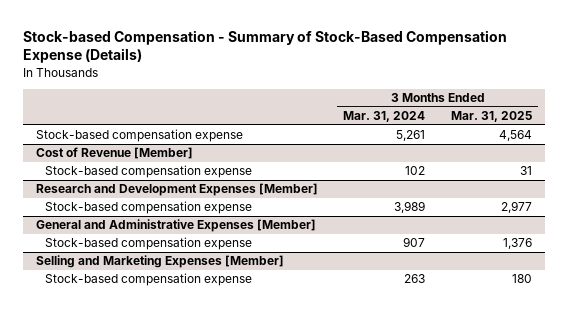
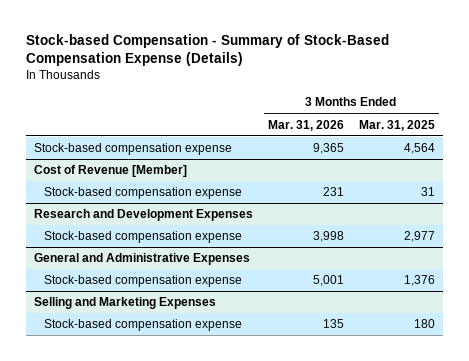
- | 3 Months Ended Mar. 31, 2024 | 3 Months Ended Mar. 31, 2025
+ | 3 Months Ended Mar. 31, 2026 | 3 Months Ended Mar. 31, 2025
- Research and Development Expenses [Member]
+ Research and Development Expenses
- General and Administrative Expenses [Member]
+ General and Administrative Expenses
- Selling and Marketing Expenses [Member]
+ Selling and Marketing Expenses

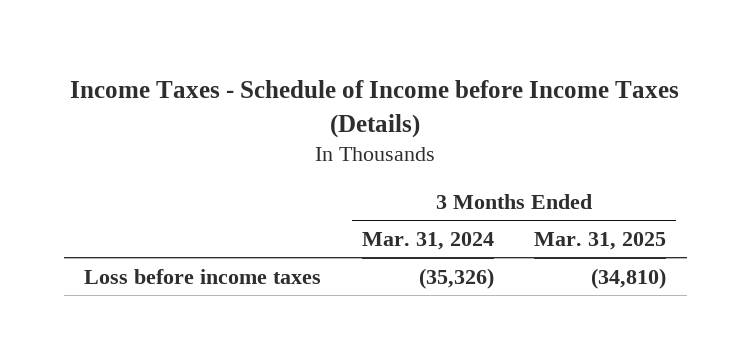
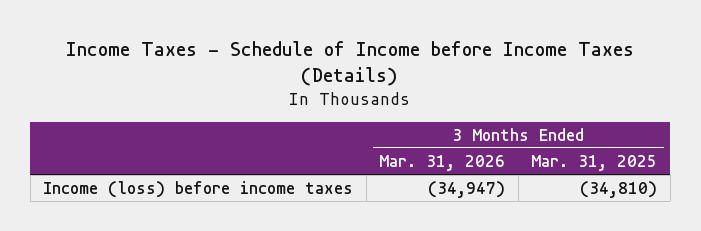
- | 3 Months Ended Mar. 31, 2024 | 3 Months Ended Mar. 31, 2025
+ | 3 Months Ended Mar. 31, 2026 | 3 Months Ended Mar. 31, 2025
- Loss before income taxes | (35,326) | (34,810)
+ Income (loss) before income taxes | (34,947) | (34,810)

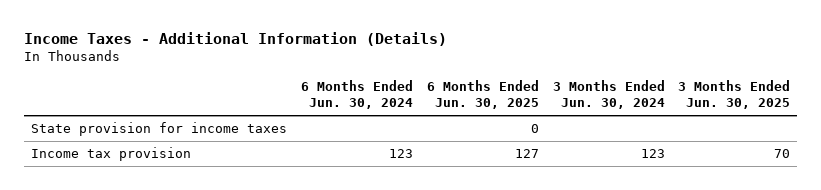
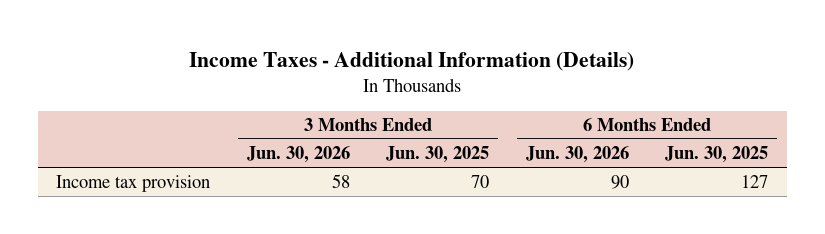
- | 6 Months Ended Jun. 30, 2024 | 6 Months Ended Jun. 30, 2025 | 3 Months Ended Jun. 30, 2024 | 3 Months Ended Jun. 30, 2025
+ | 3 Months Ended Jun. 30, 2026 | 3 Months Ended Jun. 30, 2025 | 6 Months Ended Jun. 30, 2026 | 6 Months Ended Jun. 30, 2025
- State provision for income taxes | | 0 | |

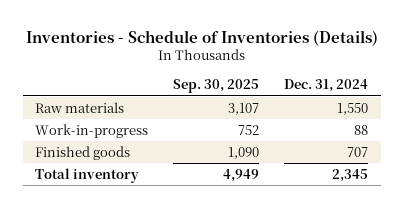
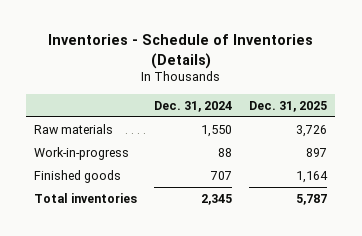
- | Sep. 30, 2025 | Dec. 31, 2024
+ | Dec. 31, 2024 | Dec. 31, 2025
- Total inventory | 4,949 | 2,345
+ Total inventories | 2,345 | 5,787

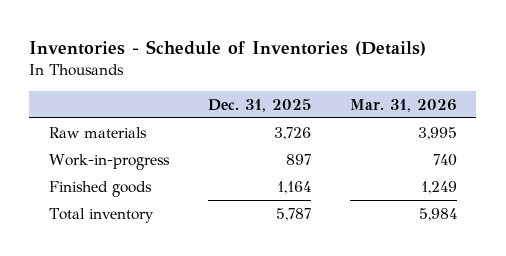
- | Dec. 31, 2024 | Dec. 31, 2025
+ | Dec. 31, 2025 | Mar. 31, 2026
- Total inventories | 2,345 | 5,787
+ Total inventory | 5,787 | 5,984

